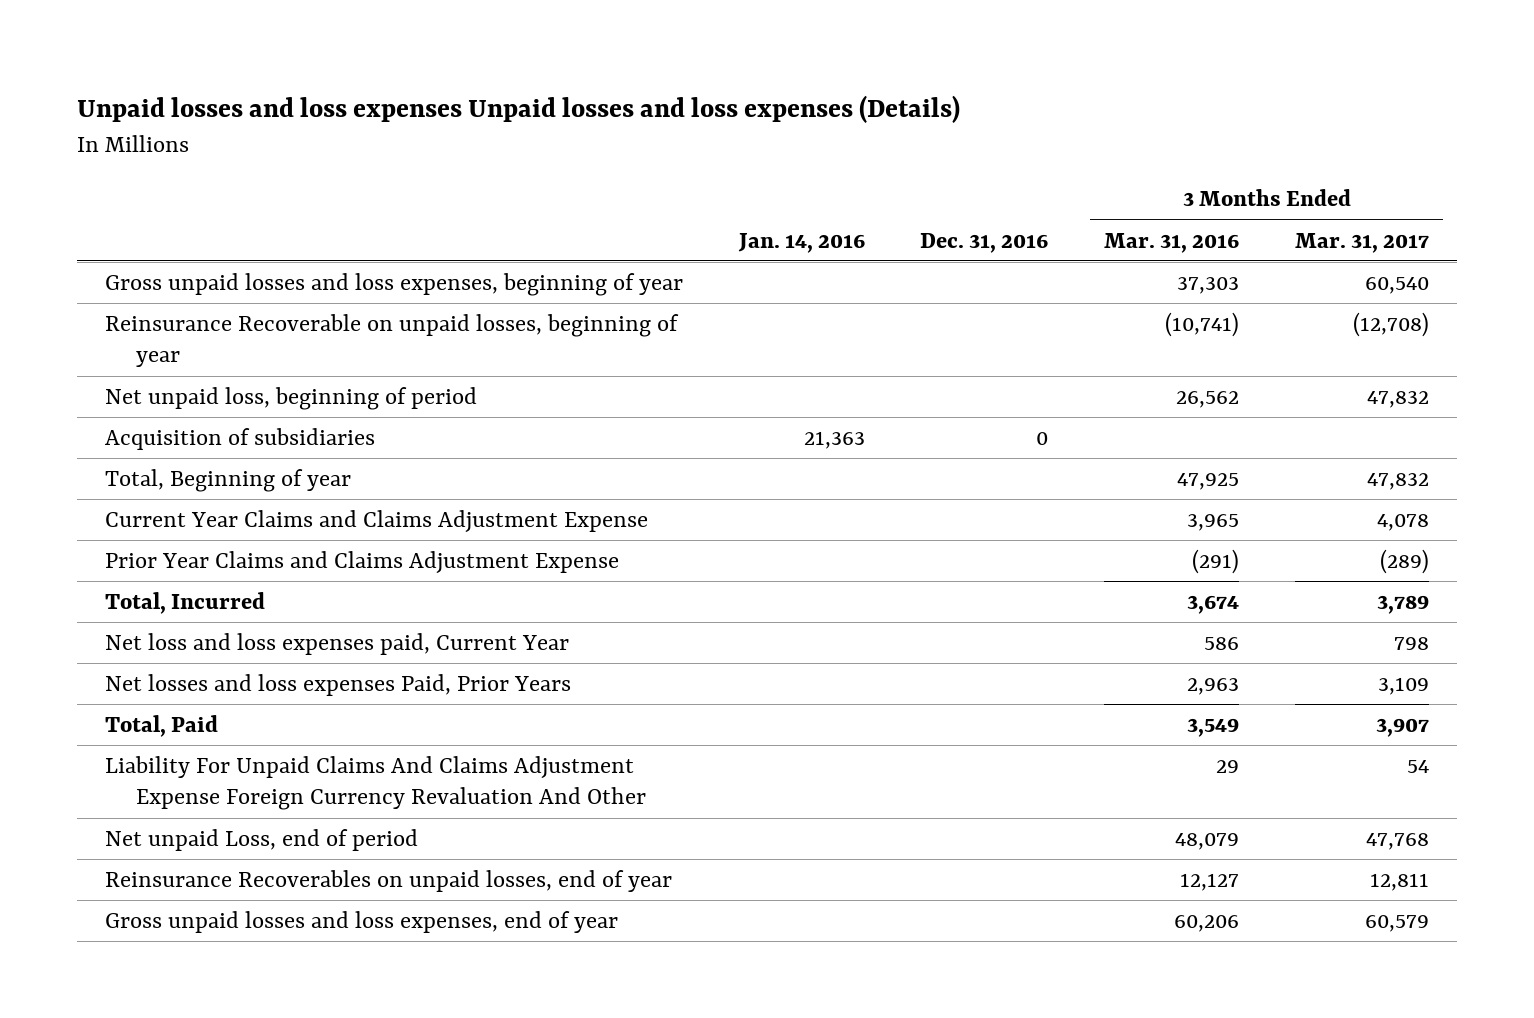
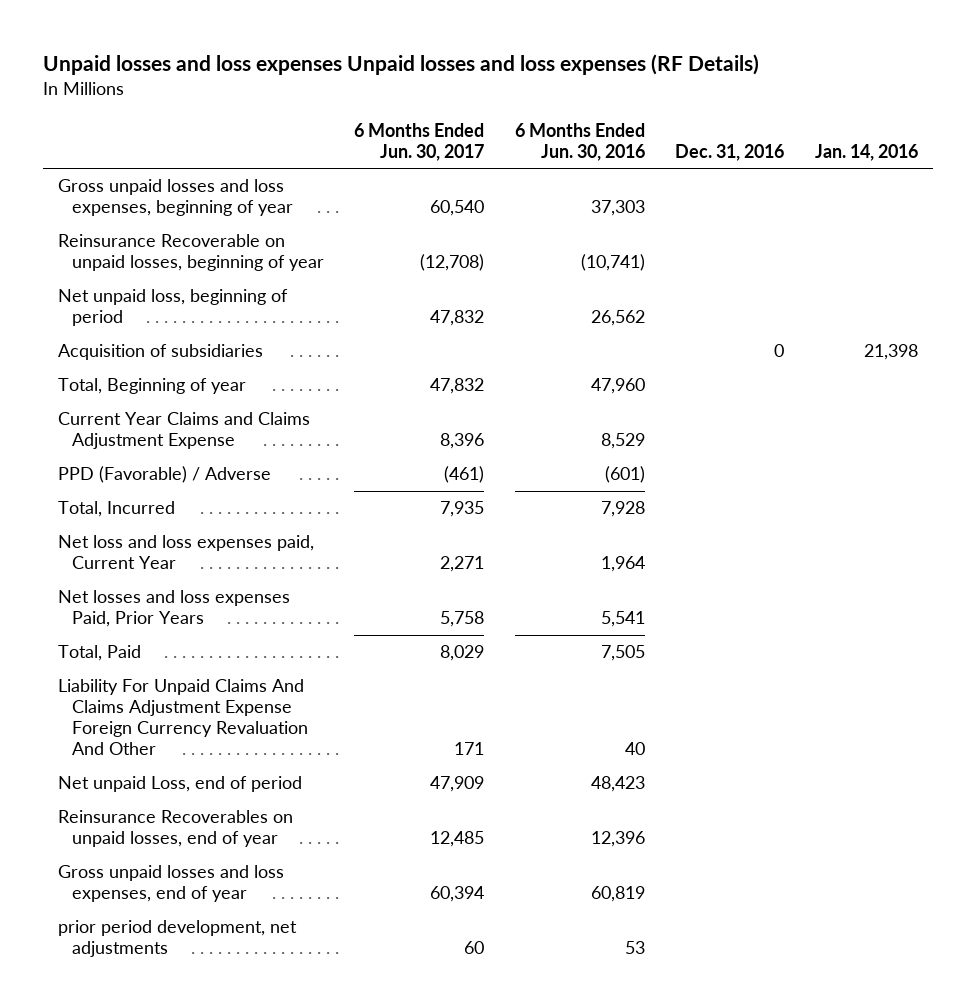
- Unpaid losses and loss expenses Unpaid losses and loss expenses (Details)
+ Unpaid losses and loss expenses Unpaid losses and loss expenses (RF Details)
- | Jan. 14, 2016 | Dec. 31, 2016 | 3 Months Ended Mar. 31, 2016 | 3 Months Ended Mar. 31, 2017
+ | 6 Months Ended Jun. 30, 2017 | 6 Months Ended Jun. 30, 2016 | Dec. 31, 2016 | Jan. 14, 2016
- Acquisition of subsidiaries | 21,363 | 0 | |
+ Acquisition of subsidiaries | | | 0 | 21,398
- Prior Year Claims and Claims Adjustment Expense | | | (291) | (289)
+ PPD (Favorable) / Adverse | (461) | (601) | |
+ prior period development, net adjustments | 60 | 53 | |

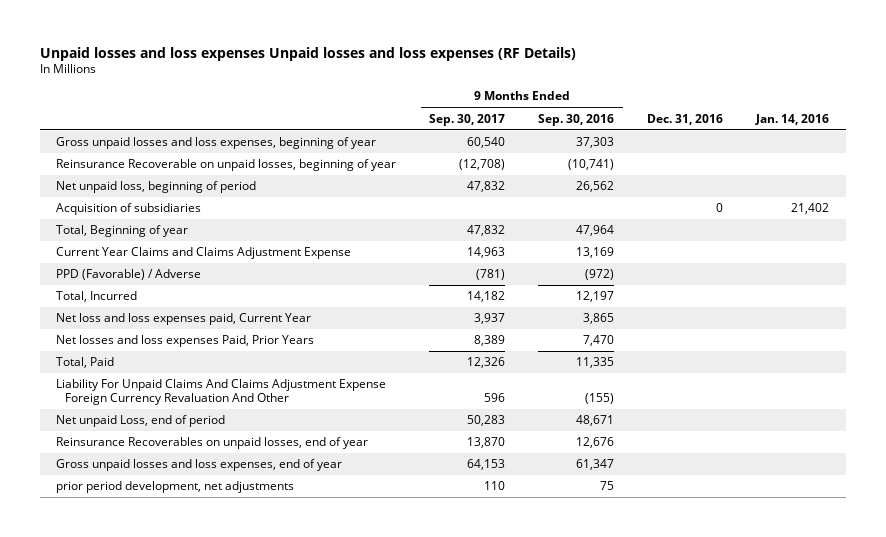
- | 6 Months Ended Jun. 30, 2017 | 6 Months Ended Jun. 30, 2016 | Dec. 31, 2016 | Jan. 14, 2016
+ | 9 Months Ended Sep. 30, 2017 | 9 Months Ended Sep. 30, 2016 | Dec. 31, 2016 | Jan. 14, 2016
- Acquisition of subsidiaries | | | 0 | 21,398
+ Acquisition of subsidiaries | | | 0 | 21,402

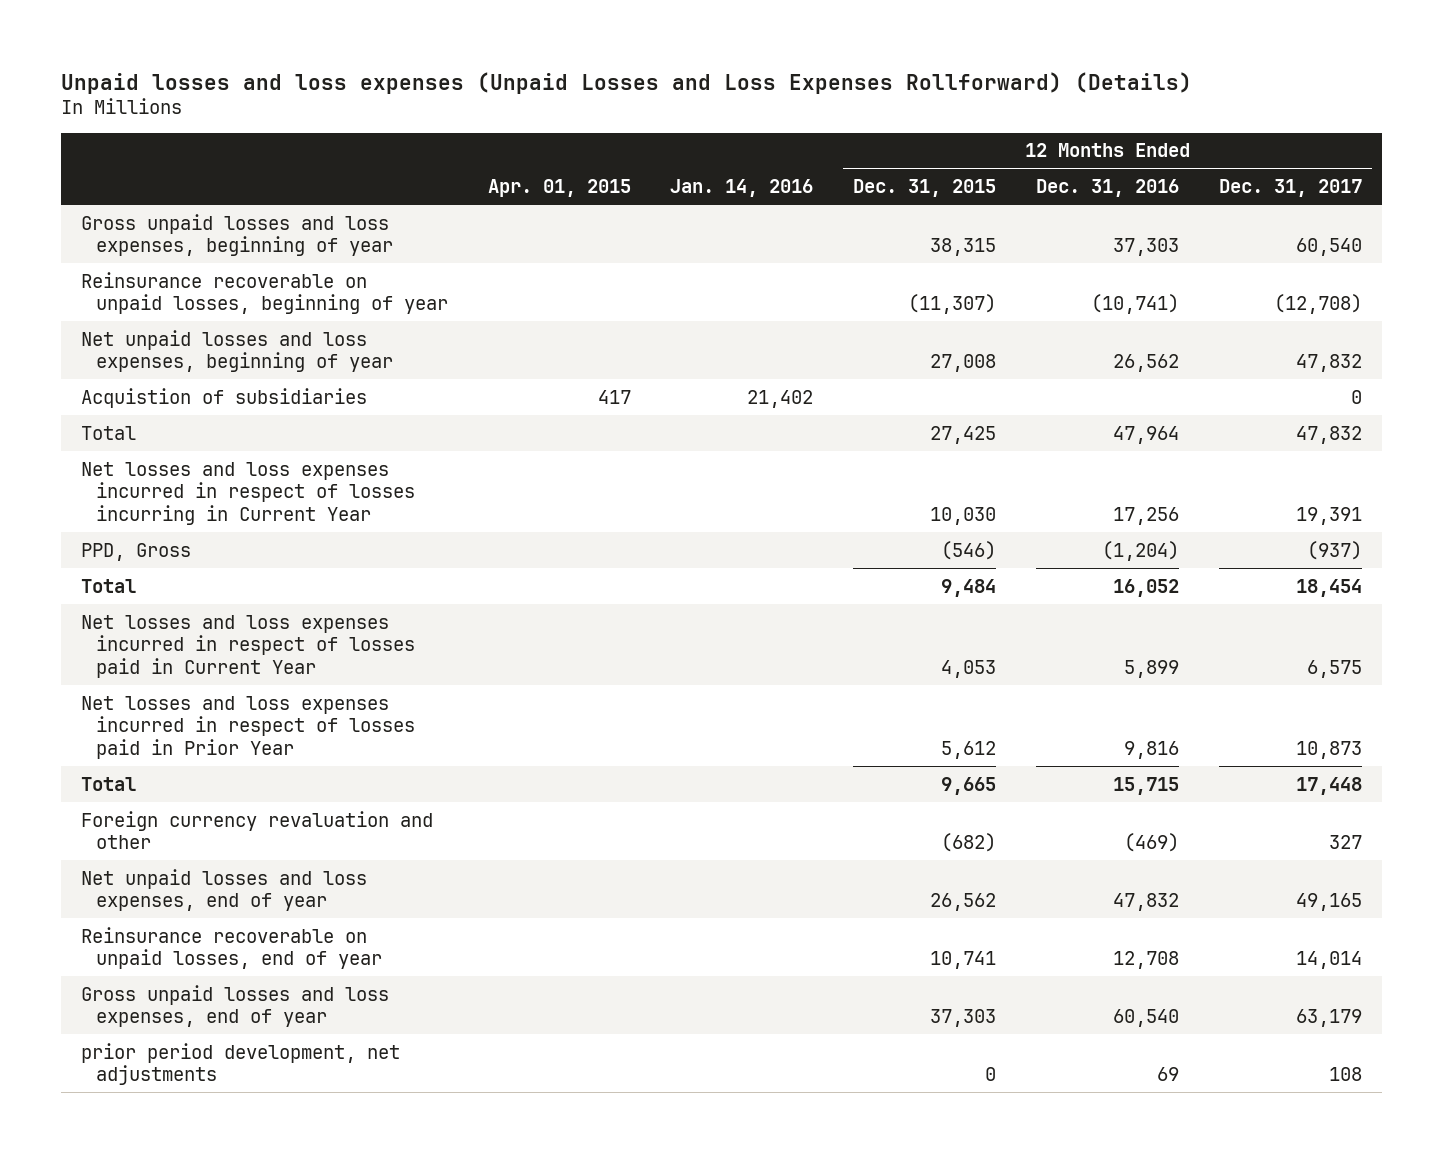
- Unpaid losses and loss expenses Unpaid losses and loss expenses (RF Details)
+ Unpaid losses and loss expenses (Unpaid Losses and Loss Expenses Rollforward) (Details)
- | 9 Months Ended Sep. 30, 2017 | 9 Months Ended Sep. 30, 2016 | Dec. 31, 2016 | Jan. 14, 2016
+ | Apr. 01, 2015 | Jan. 14, 2016 | 12 Months Ended Dec. 31, 2015 | 12 Months Ended Dec. 31, 2016 | 12 Months Ended Dec. 31, 2017
- Reinsurance Recoverable on unpaid losses, beginning of year | (12,708) | (10,741) | |
- Net unpaid loss, beginning of period | 47,832 | 26,562 | |
- Acquisition of subsidiaries | | | 0 | 21,402
- Total, Beginning of year | 47,832 | 47,964 | |
- Current Year Claims and Claims Adjustment Expense | 14,963 | 13,169 | |
- PPD (Favorable) / Adverse | (781) | (972) | |
- Total, Incurred | 14,182 | 12,197 | |
- Net loss and loss expenses paid, Current Year | 3,937 | 3,865 | |
- Net losses and loss expenses Paid, Prior Years | 8,389 | 7,470 | |
- Total, Paid | 12,326 | 11,335 | |
- Liability For Unpaid Claims And Claims Adjustment Expense Foreign Currency Revaluation And Other | 596 | (155) | |
- Net unpaid Loss, end of period | 50,283 | 48,671 | |
- Reinsurance Recoverables on unpaid losses, end of year | 13,870 | 12,676 | |
+ Reinsurance recoverable on unpaid losses, beginning of year | | | (11,307) | (10,741) | (12,708)
+ Net unpaid losses and loss expenses, beginning of year | | | 27,008 | 26,562 | 47,832
+ Acquistion of subsidiaries | 417 | 21,402 | | | 0
+ Total | | | 27,425 | 47,964 | 47,832
+ Net losses and loss expenses incurred in respect of losses incurring in Current Year | | | 10,030 | 17,256 | 19,391
+ PPD, Gross | | | (546) | (1,204) | (937)
+ Total | | | 9,484 | 16,052 | 18,454
+ Net losses and loss expenses incurred in respect of losses paid in Current Year | | | 4,053 | 5,899 | 6,575
+ Net losses and loss expenses incurred in respect of losses paid in Prior Year | | | 5,612 | 9,816 | 10,873
+ Total | | | 9,665 | 15,715 | 17,448
+ Foreign currency revaluation and other | | | (682) | (469) | 327
+ Net unpaid losses and loss expenses, end of year | | | 26,562 | 47,832 | 49,165
+ Reinsurance recoverable on unpaid losses, end of year | | | 10,741 | 12,708 | 14,014

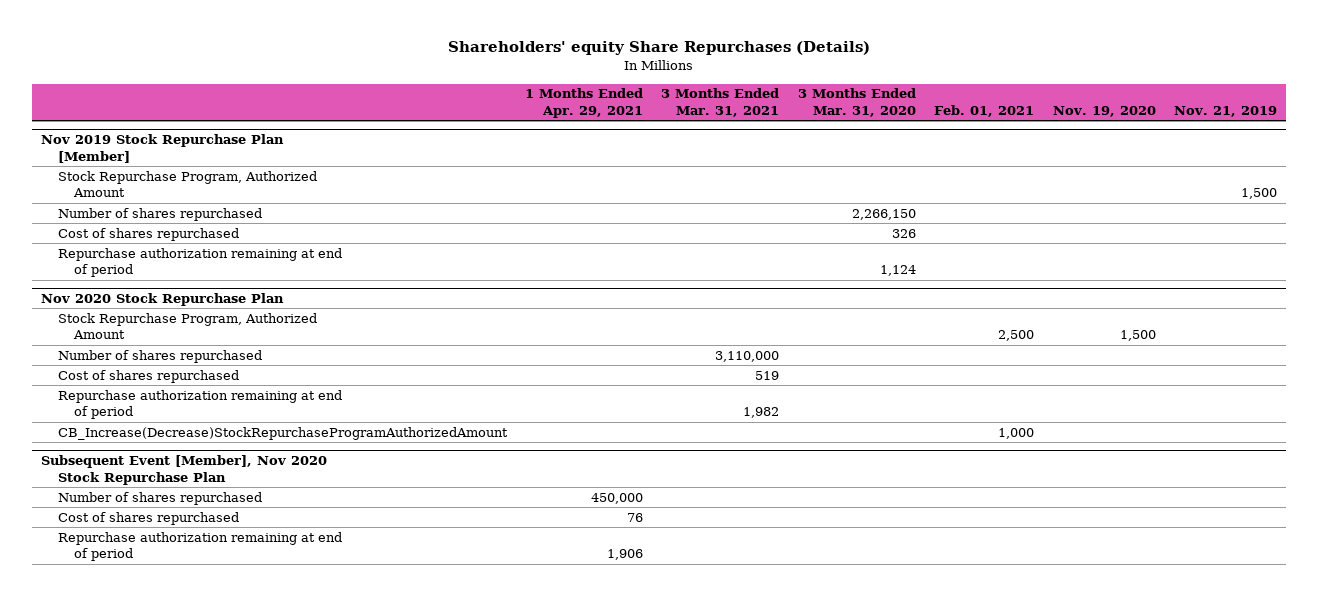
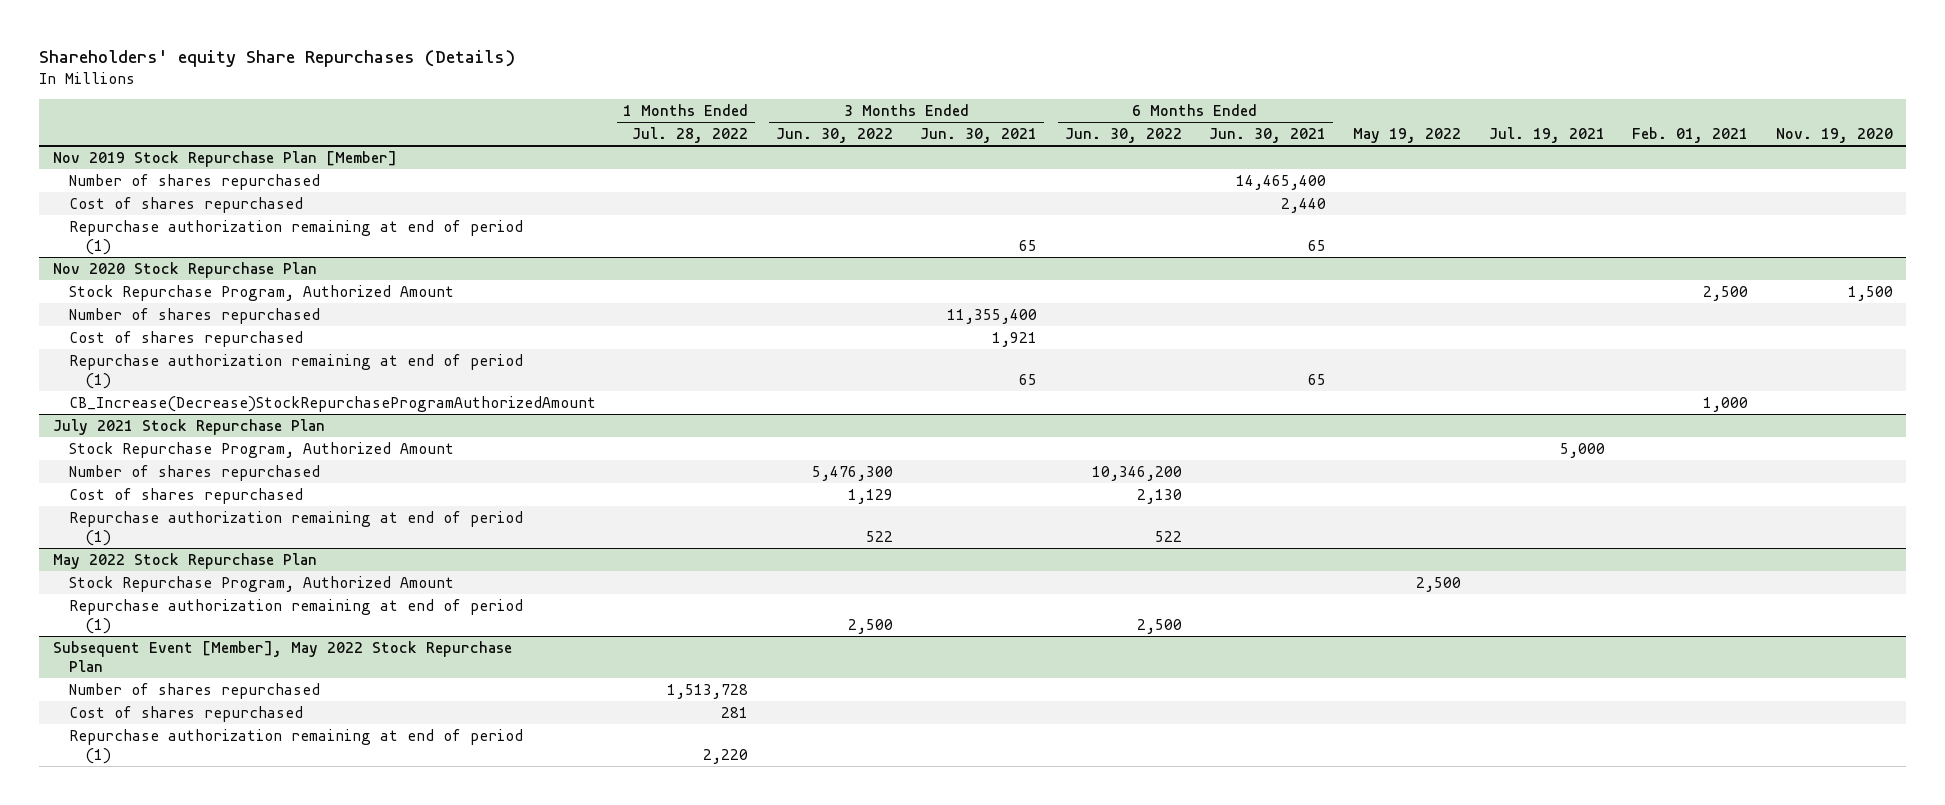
- | 1 Months Ended Apr. 29, 2021 | 3 Months Ended Mar. 31, 2021 | 3 Months Ended Mar. 31, 2020 | Feb. 01, 2021 | Nov. 19, 2020 | Nov. 21, 2019
+ | 1 Months Ended Jul. 28, 2022 | 3 Months Ended Jun. 30, 2022 | 3 Months Ended Jun. 30, 2021 | 6 Months Ended Jun. 30, 2022 | 6 Months Ended Jun. 30, 2021 | May 19, 2022 | Jul. 19, 2021 | Feb. 01, 2021 | Nov. 19, 2020
@ Nov 2019 Stock Repurchase Plan [Member]
- Stock Repurchase Program, Authorized Amount | | | | | | 1,500
- Repurchase authorization remaining at end of period | | | 1,124 | | |
+ Repurchase authorization remaining at end of period (1) | | | 65 | | 65 | | | |
@ Nov 2020 Stock Repurchase Plan
- Repurchase authorization remaining at end of period | | 1,982 | | | |
+ Repurchase authorization remaining at end of period (1) | | | 65 | | 65 | | | |
- Subsequent Event [Member], Nov 2020 Stock Repurchase Plan
+ July 2021 Stock Repurchase Plan
+ Stock Repurchase Program, Authorized Amount | | | | | | | 5,000 | |
+ Number of shares repurchased | | 5,476,300 | | 10,346,200 | | | | |
+ Cost of shares repurchased | | 1,129 | | 2,130 | | | | |
+ Repurchase authorization remaining at end of period (1) | | 522 | | 522 | | | | |
+ May 2022 Stock Repurchase Plan
+ Stock Repurchase Program, Authorized Amount | | | | | | 2,500 | | |
+ Repurchase authorization remaining at end of period (1) | | 2,500 | | 2,500 | | | | |
+ Subsequent Event [Member], May 2022 Stock Repurchase Plan
- Repurchase authorization remaining at end of period | 1,906 | | | | |
+ Repurchase authorization remaining at end of period (1) | 2,220 | | | | | | | |

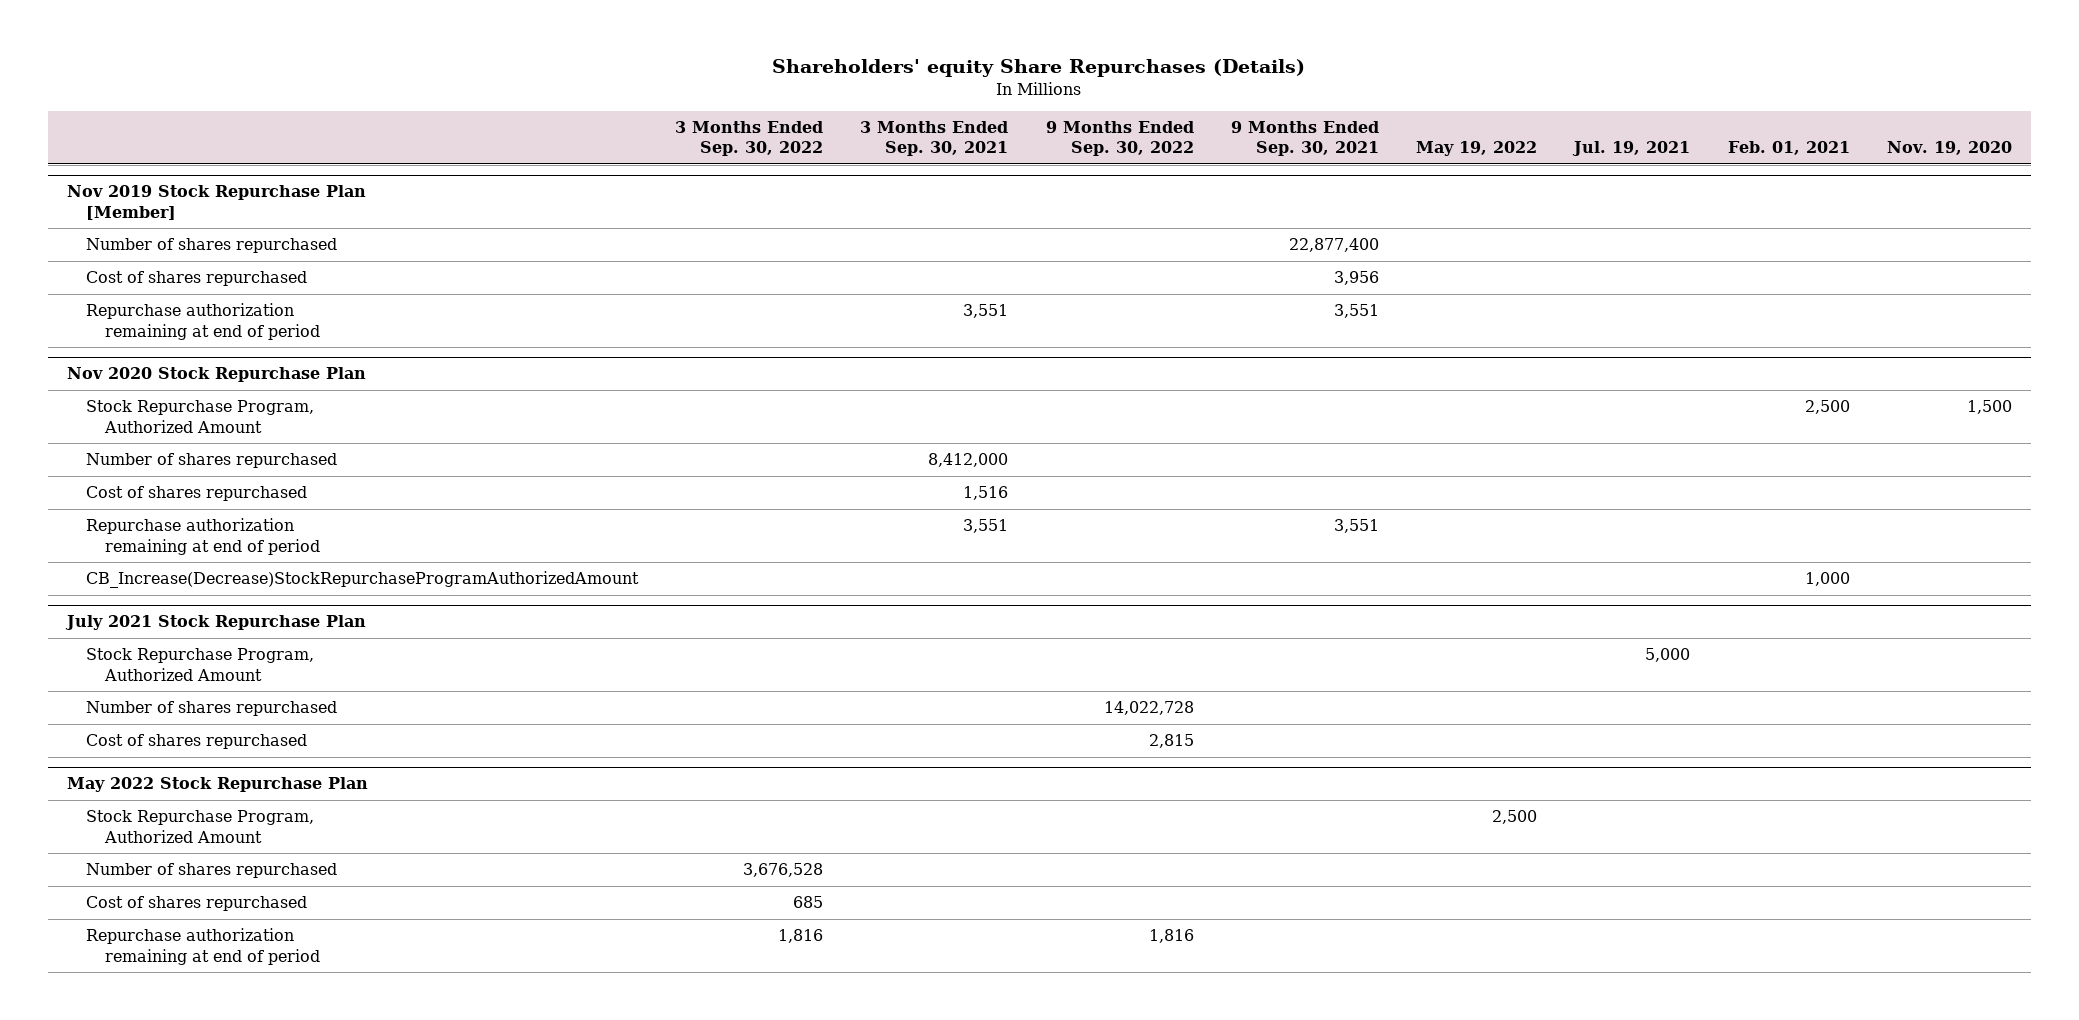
- | 1 Months Ended Jul. 28, 2022 | 3 Months Ended Jun. 30, 2022 | 3 Months Ended Jun. 30, 2021 | 6 Months Ended Jun. 30, 2022 | 6 Months Ended Jun. 30, 2021 | May 19, 2022 | Jul. 19, 2021 | Feb. 01, 2021 | Nov. 19, 2020
+ | 3 Months Ended Sep. 30, 2022 | 3 Months Ended Sep. 30, 2021 | 9 Months Ended Sep. 30, 2022 | 9 Months Ended Sep. 30, 2021 | May 19, 2022 | Jul. 19, 2021 | Feb. 01, 2021 | Nov. 19, 2020
@ Nov 2019 Stock Repurchase Plan [Member]
- Repurchase authorization remaining at end of period (1) | | | 65 | | 65 | | | |
+ Repurchase authorization remaining at end of period | | 3,551 | | 3,551 | | | |
@ Nov 2020 Stock Repurchase Plan
- Repurchase authorization remaining at end of period (1) | | | 65 | | 65 | | | |
+ Repurchase authorization remaining at end of period | | 3,551 | | 3,551 | | | |
@ July 2021 Stock Repurchase Plan
- Repurchase authorization remaining at end of period (1) | | 522 | | 522 | | | | |
@ May 2022 Stock Repurchase Plan
- Repurchase authorization remaining at end of period (1) | | 2,500 | | 2,500 | | | | |
- Subsequent Event [Member], May 2022 Stock Repurchase Plan
- Number of shares repurchased | 1,513,728 | | | | | | | |
- Cost of shares repurchased | 281 | | | | | | | |
- Repurchase authorization remaining at end of period (1) | 2,220 | | | | | | | |
@ May 2022 Stock Repurchase Plan
+ Number of shares repurchased | 3,676,528 | | | | | | |
+ Cost of shares repurchased | 685 | | | | | | |
+ Repurchase authorization remaining at end of period | 1,816 | | 1,816 | | | | |

